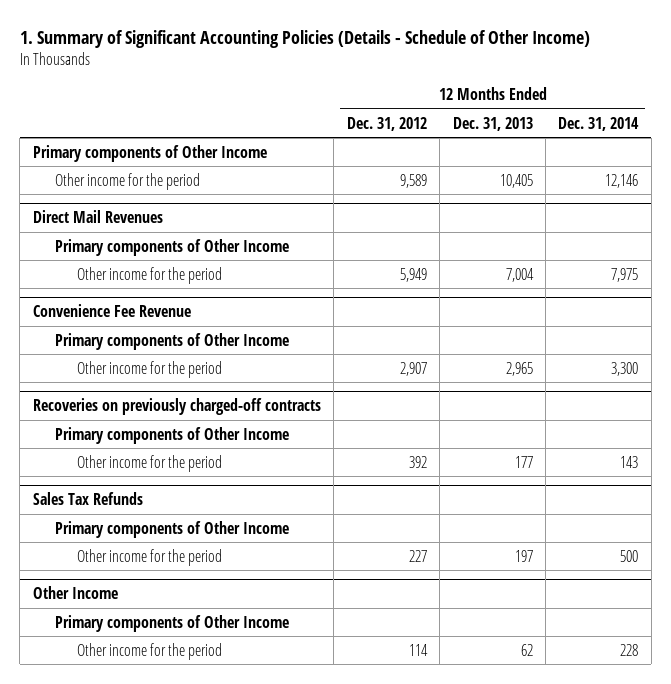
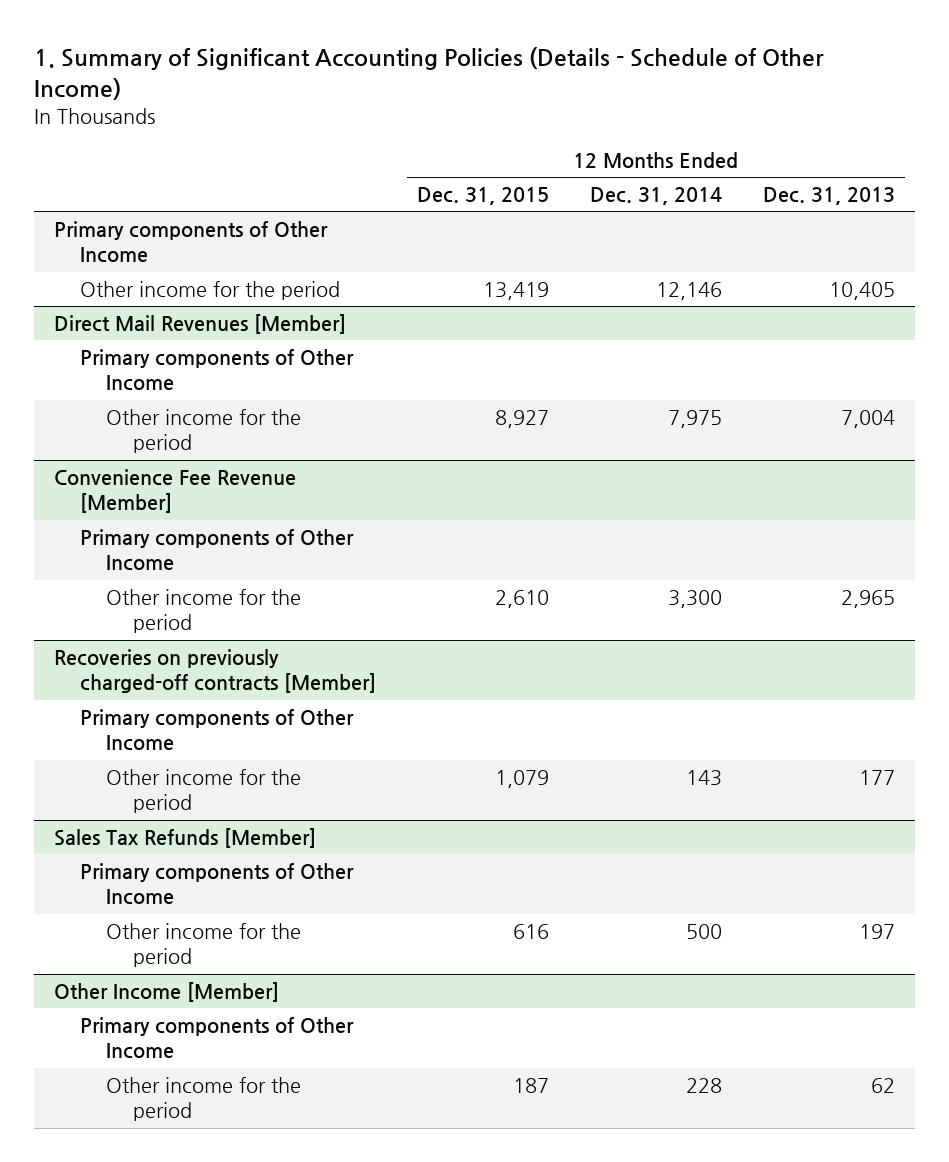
- | 12 Months Ended Dec. 31, 2012 | 12 Months Ended Dec. 31, 2013 | 12 Months Ended Dec. 31, 2014
+ | 12 Months Ended Dec. 31, 2015 | 12 Months Ended Dec. 31, 2014 | 12 Months Ended Dec. 31, 2013
- Direct Mail Revenues
+ Direct Mail Revenues [Member]
- Convenience Fee Revenue
+ Convenience Fee Revenue [Member]
- Recoveries on previously charged-off contracts
+ Recoveries on previously charged-off contracts [Member]
- Sales Tax Refunds
+ Sales Tax Refunds [Member]
- Other Income
+ Other Income [Member]

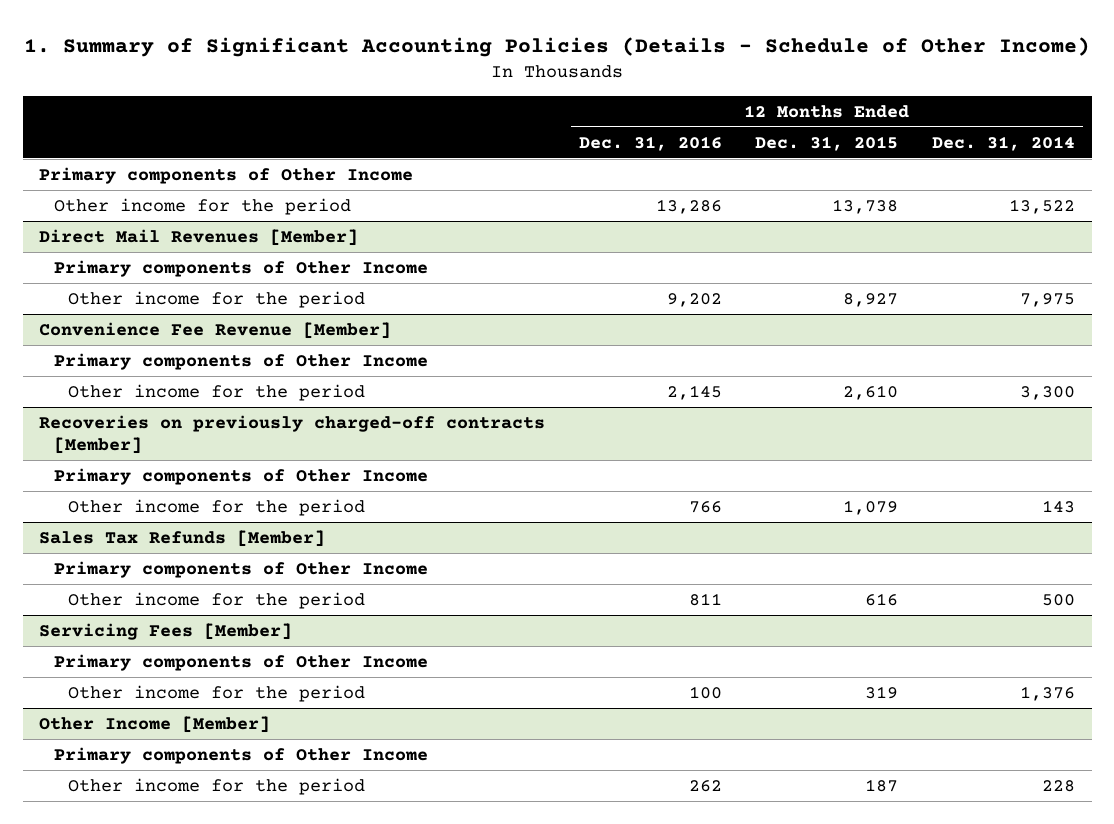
- | 12 Months Ended Dec. 31, 2015 | 12 Months Ended Dec. 31, 2014 | 12 Months Ended Dec. 31, 2013
+ | 12 Months Ended Dec. 31, 2016 | 12 Months Ended Dec. 31, 2015 | 12 Months Ended Dec. 31, 2014
- Other income for the period | 13,419 | 12,146 | 10,405
+ Other income for the period | 13,286 | 13,738 | 13,522
+ Servicing Fees [Member]
+ Primary components of Other Income
+ Other income for the period | 100 | 319 | 1,376

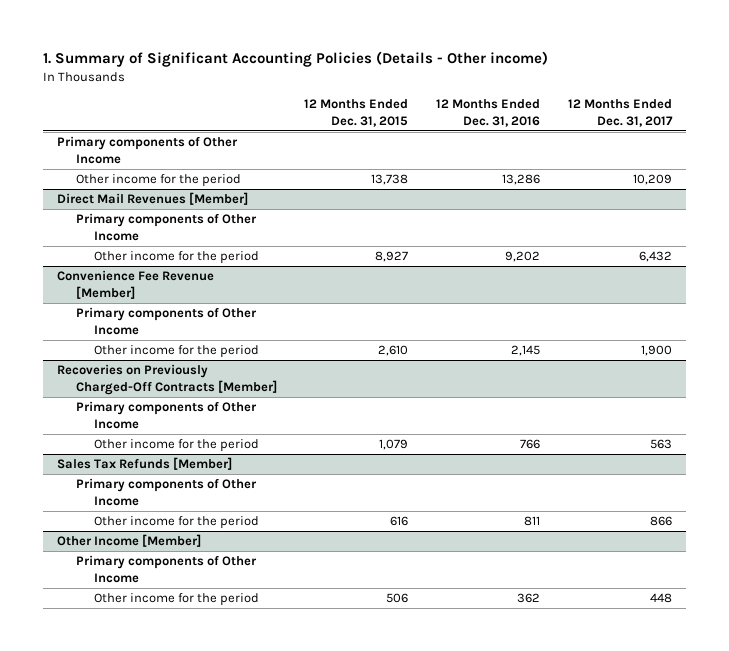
- 1. Summary of Significant Accounting Policies (Details - Schedule of Other Income)
+ 1. Summary of Significant Accounting Policies (Details - Other income)
- | 12 Months Ended Dec. 31, 2016 | 12 Months Ended Dec. 31, 2015 | 12 Months Ended Dec. 31, 2014
+ | 12 Months Ended Dec. 31, 2015 | 12 Months Ended Dec. 31, 2016 | 12 Months Ended Dec. 31, 2017
- Recoveries on previously charged-off contracts [Member]
+ Recoveries on Previously Charged-Off Contracts [Member]
- Servicing Fees [Member]
- Primary components of Other Income
- Other income for the period | 100 | 319 | 1,376
@ Other Income [Member]
- Other income for the period | 262 | 187 | 228
+ Other income for the period | 506 | 362 | 448

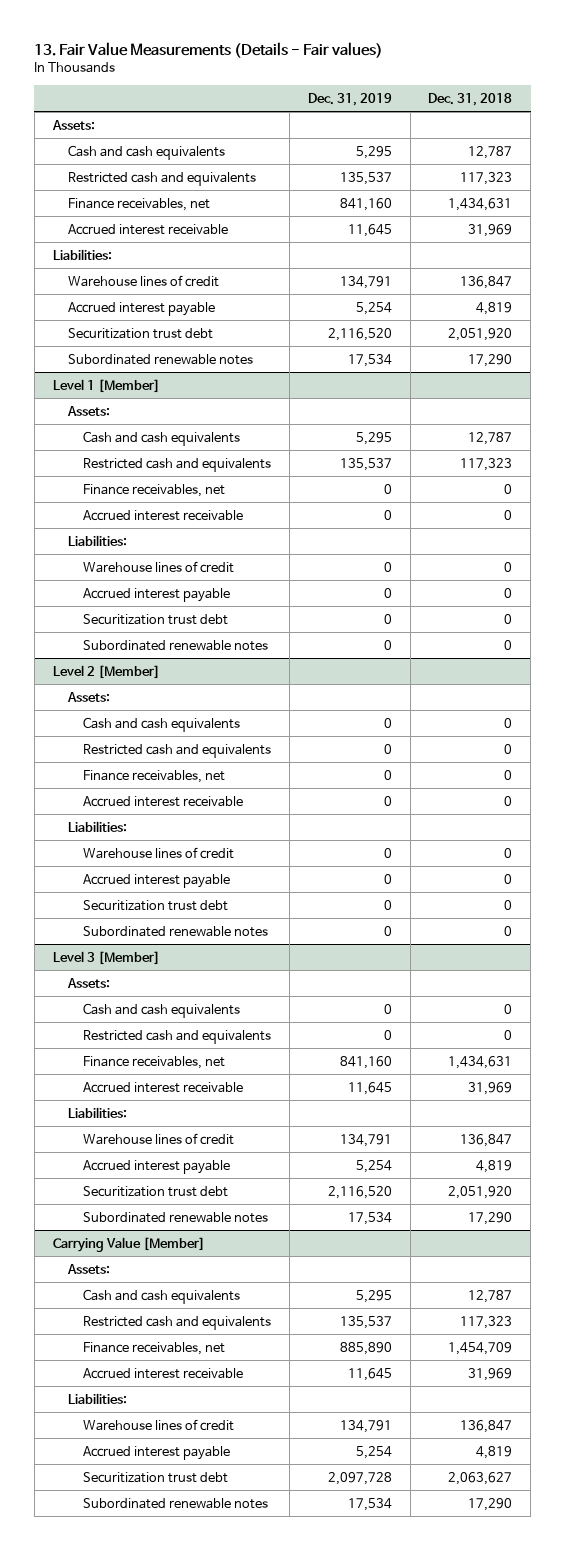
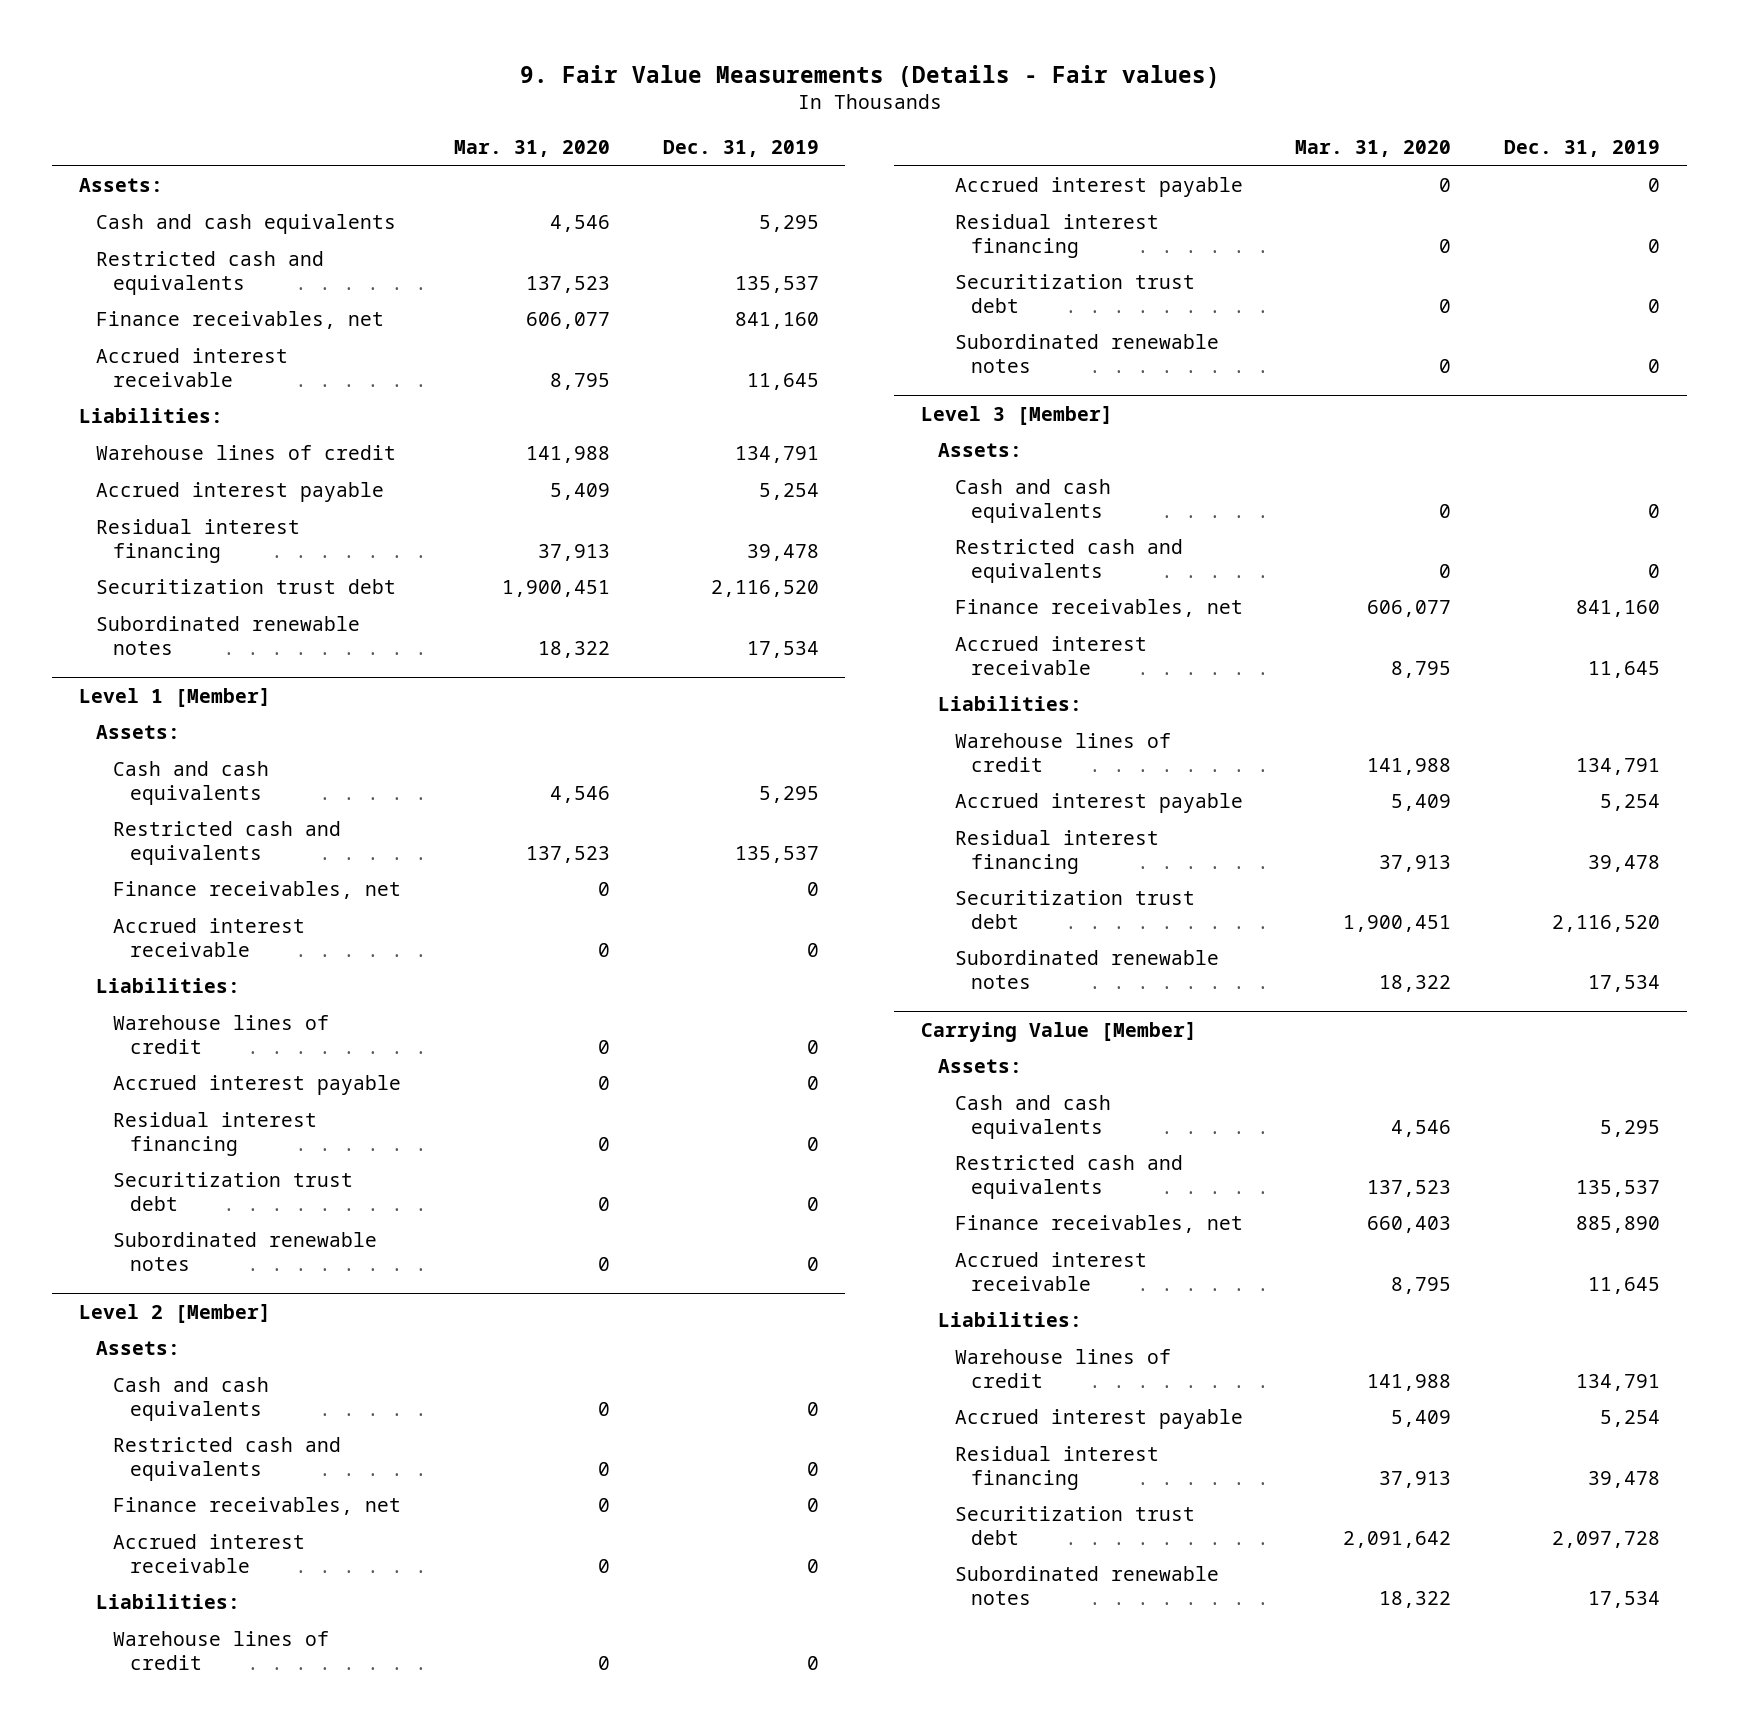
- 13. Fair Value Measurements (Details - Fair values)
+ 9. Fair Value Measurements (Details - Fair values)
- | Dec. 31, 2019 | Dec. 31, 2018
+ | Mar. 31, 2020 | Dec. 31, 2019
+ Residual interest financing | 37,913 | 39,478
@ Level 1 [Member]
+ Residual interest financing | 0 | 0
@ Level 2 [Member]
+ Residual interest financing | 0 | 0
@ Level 3 [Member]
+ Residual interest financing | 37,913 | 39,478
@ Carrying Value [Member]
+ Residual interest financing | 37,913 | 39,478

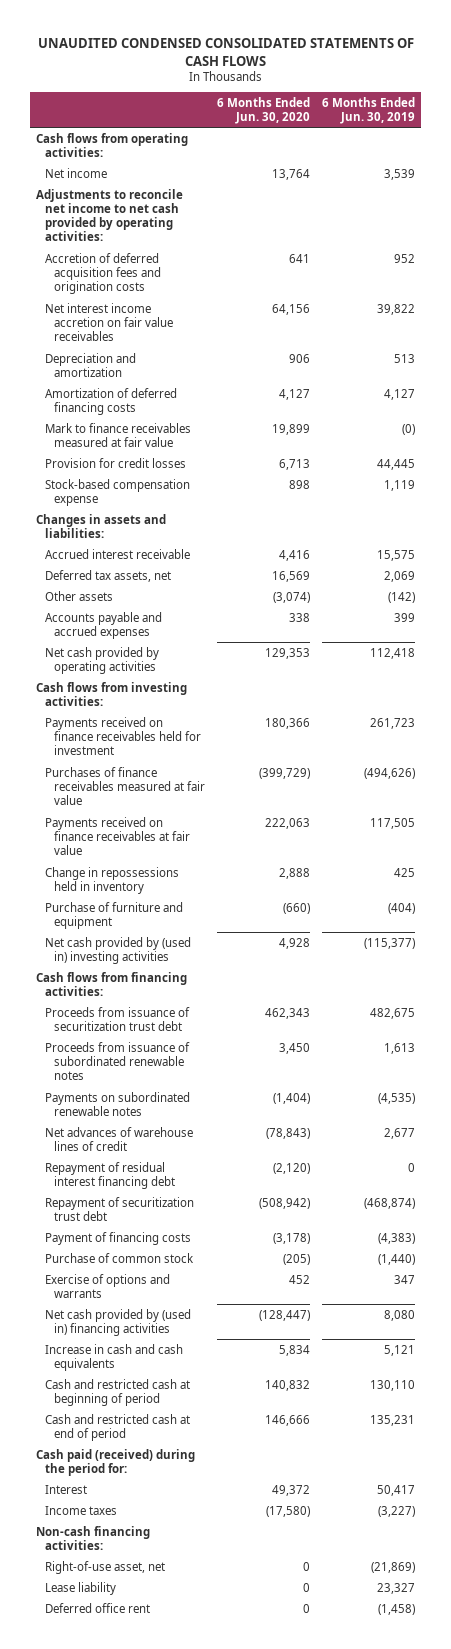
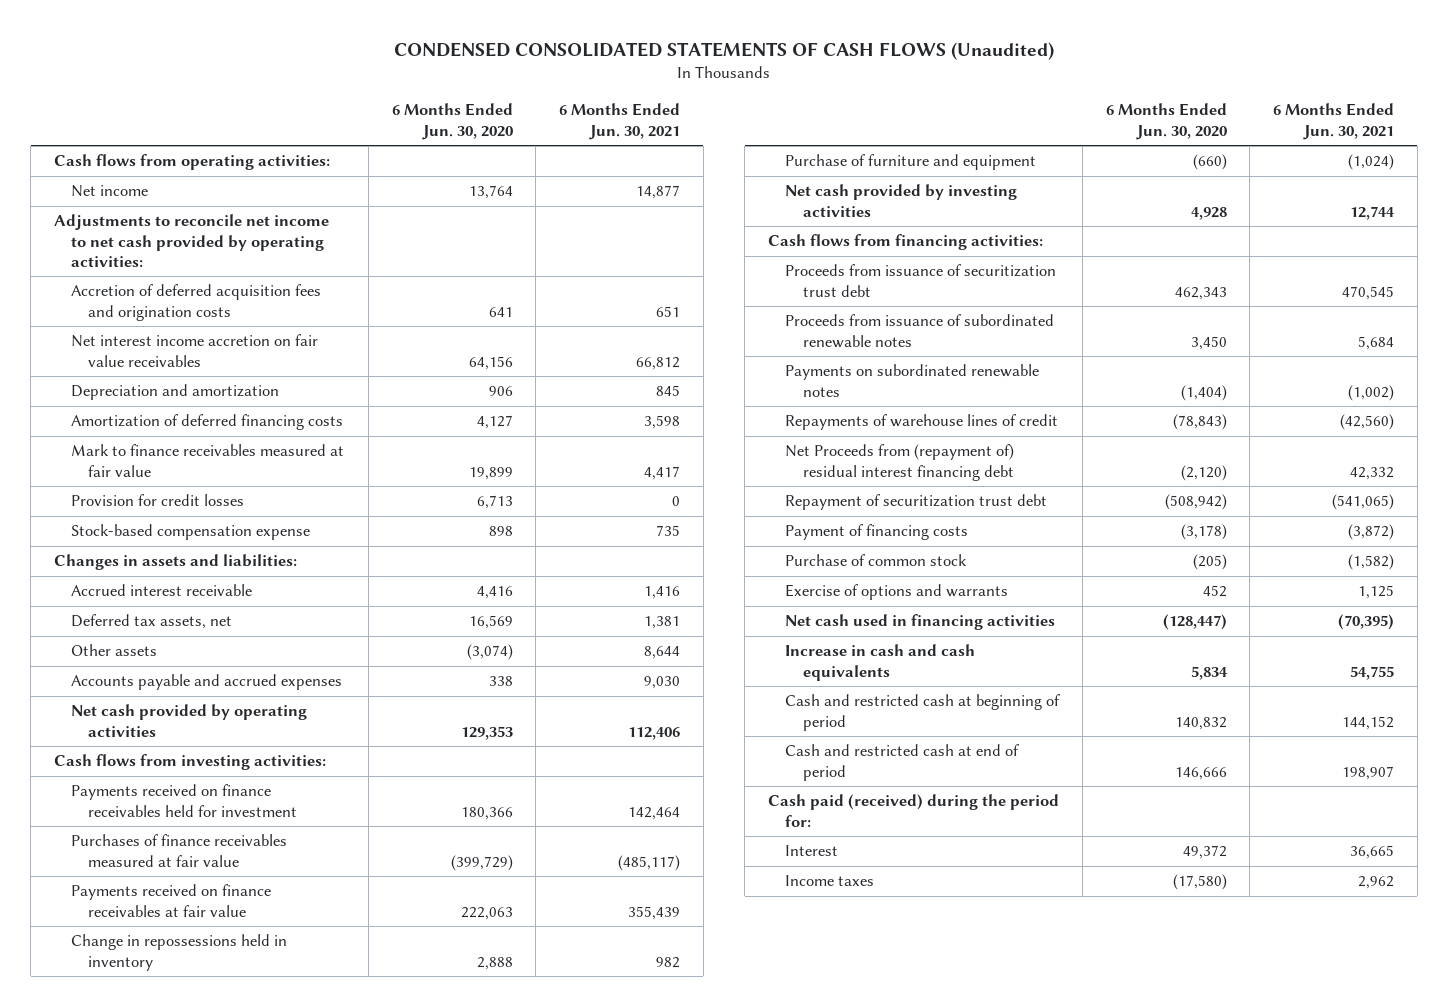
- UNAUDITED CONDENSED CONSOLIDATED STATEMENTS OF CASH FLOWS
+ CONDENSED CONSOLIDATED STATEMENTS OF CASH FLOWS (Unaudited)
- | 6 Months Ended Jun. 30, 2020 | 6 Months Ended Jun. 30, 2019
+ | 6 Months Ended Jun. 30, 2020 | 6 Months Ended Jun. 30, 2021
- Net cash provided by (used in) investing activities | 4,928 | (115,377)
+ Net cash provided by investing activities | 4,928 | 12,744
- Net advances of warehouse lines of credit | (78,843) | 2,677
- Repayment of residual interest financing debt | (2,120) | 0
+ Repayments of warehouse lines of credit | (78,843) | (42,560)
+ Net Proceeds from (repayment of) residual interest financing debt | (2,120) | 42,332
- Net cash provided by (used in) financing activities | (128,447) | 8,080
+ Net cash used in financing activities | (128,447) | (70,395)
- Non-cash financing activities:
- Right-of-use asset, net | 0 | (21,869)
- Lease liability | 0 | 23,327
- Deferred office rent | 0 | (1,458)

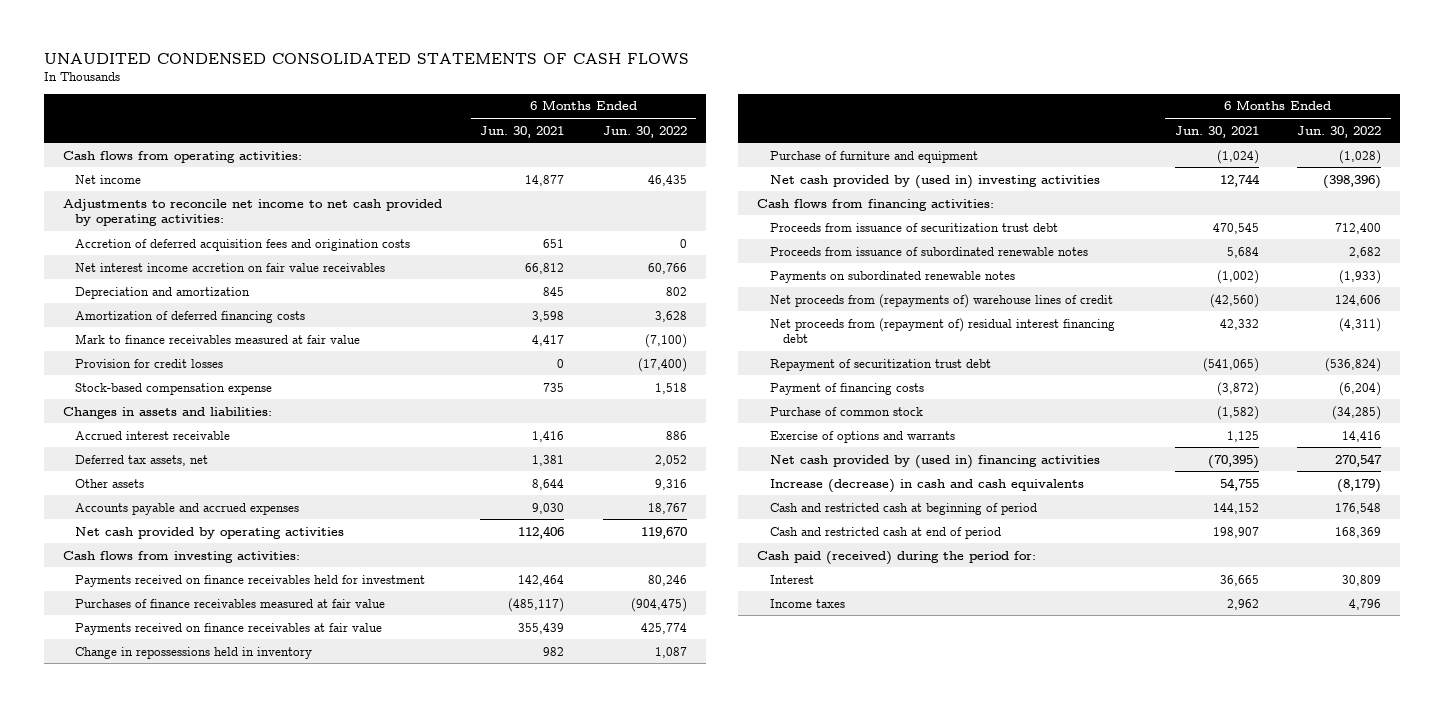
- CONDENSED CONSOLIDATED STATEMENTS OF CASH FLOWS (Unaudited)
+ UNAUDITED CONDENSED CONSOLIDATED STATEMENTS OF CASH FLOWS
- | 6 Months Ended Jun. 30, 2020 | 6 Months Ended Jun. 30, 2021
+ | 6 Months Ended Jun. 30, 2021 | 6 Months Ended Jun. 30, 2022
- Net cash provided by investing activities | 4,928 | 12,744
+ Net cash provided by (used in) investing activities | 12,744 | (398,396)
- Repayments of warehouse lines of credit | (78,843) | (42,560)
- Net Proceeds from (repayment of) residual interest financing debt | (2,120) | 42,332
+ Net proceeds from (repayments of) warehouse lines of credit | (42,560) | 124,606
+ Net proceeds from (repayment of) residual interest financing debt | 42,332 | (4,311)
- Net cash used in financing activities | (128,447) | (70,395)
- Increase in cash and cash equivalents | 5,834 | 54,755
+ Net cash provided by (used in) financing activities | (70,395) | 270,547
+ Increase (decrease) in cash and cash equivalents | 54,755 | (8,179)

